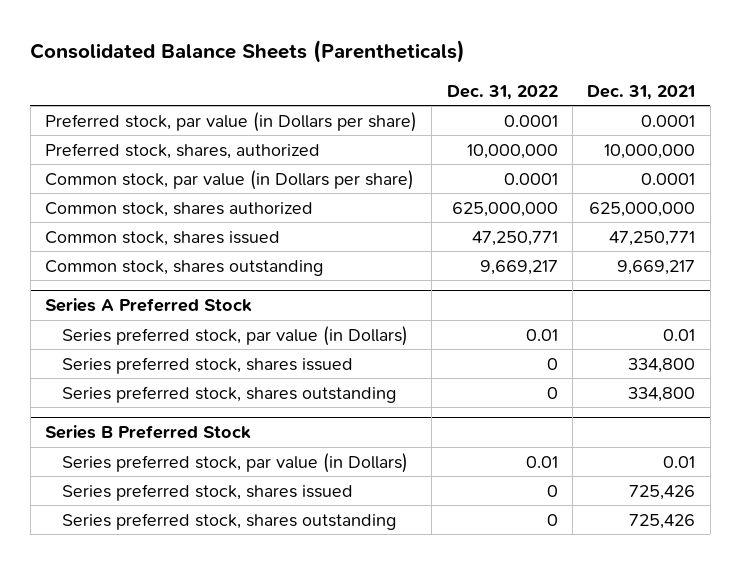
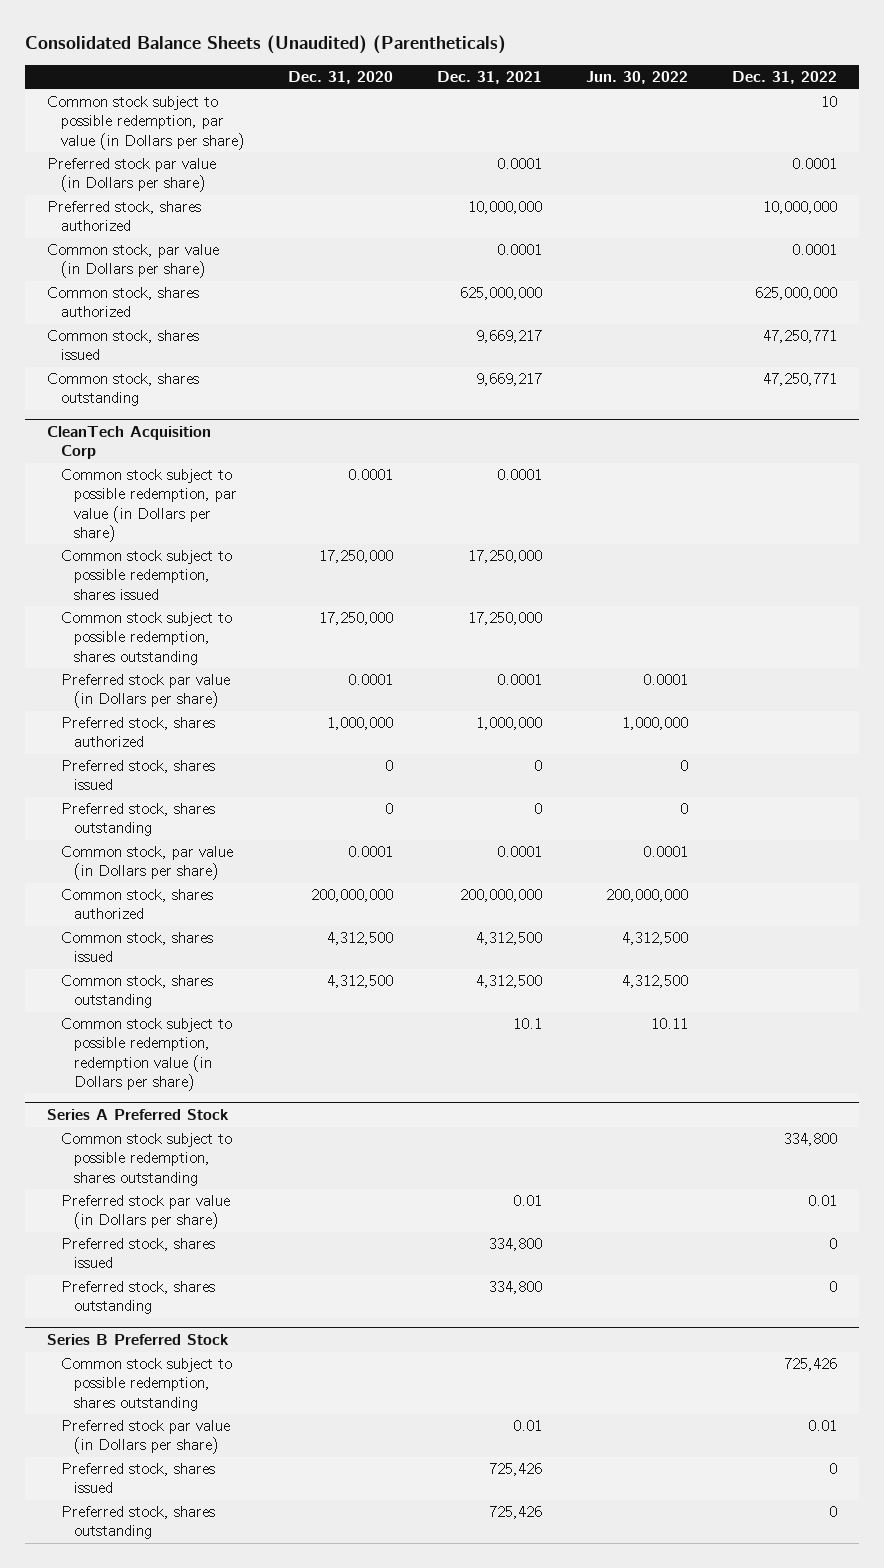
- Consolidated Balance Sheets (Parentheticals)
+ Consolidated Balance Sheets (Unaudited) (Parentheticals)
- | Dec. 31, 2022 | Dec. 31, 2021
+ | Dec. 31, 2020 | Dec. 31, 2021 | Jun. 30, 2022 | Dec. 31, 2022
- Preferred stock, par value (in Dollars per share) | 0.0001 | 0.0001
- Preferred stock, shares, authorized | 10,000,000 | 10,000,000
+ Common stock subject to possible redemption, par value (in Dollars per share) | | | | 10
+ Preferred stock par value (in Dollars per share) | | 0.0001 | | 0.0001
+ Preferred stock, shares authorized | | 10,000,000 | | 10,000,000
- Common stock, shares issued | 47,250,771 | 47,250,771
- Common stock, shares outstanding | 9,669,217 | 9,669,217
+ Common stock, shares issued | | 9,669,217 | | 47,250,771
+ Common stock, shares outstanding | | 9,669,217 | | 47,250,771
+ CleanTech Acquisition Corp
+ Common stock subject to possible redemption, par value (in Dollars per share) | 0.0001 | 0.0001 | |
+ Common stock subject to possible redemption, shares issued | 17,250,000 | 17,250,000 | |
+ Common stock subject to possible redemption, shares outstanding | 17,250,000 | 17,250,000 | |
+ Preferred stock par value (in Dollars per share) | 0.0001 | 0.0001 | 0.0001 |
+ Preferred stock, shares authorized | 1,000,000 | 1,000,000 | 1,000,000 |
+ Preferred stock, shares issued | 0 | 0 | 0 |
+ Preferred stock, shares outstanding | 0 | 0 | 0 |
+ Common stock, par value (in Dollars per share) | 0.0001 | 0.0001 | 0.0001 |
+ Common stock, shares authorized | 200,000,000 | 200,000,000 | 200,000,000 |
+ Common stock, shares issued | 4,312,500 | 4,312,500 | 4,312,500 |
+ Common stock, shares outstanding | 4,312,500 | 4,312,500 | 4,312,500 |
+ Common stock subject to possible redemption, redemption value (in Dollars per share) | | 10.1 | 10.11 |
@ Series A Preferred Stock
- Series preferred stock, par value (in Dollars) | 0.01 | 0.01
- Series preferred stock, shares issued | 0 | 334,800
- Series preferred stock, shares outstanding | 0 | 334,800
+ Common stock subject to possible redemption, shares outstanding | | | | 334,800
+ Preferred stock par value (in Dollars per share) | | 0.01 | | 0.01
+ Preferred stock, shares issued | | 334,800 | | 0
+ Preferred stock, shares outstanding | | 334,800 | | 0
@ Series B Preferred Stock
- Series preferred stock, par value (in Dollars) | 0.01 | 0.01
- Series preferred stock, shares issued | 0 | 725,426
- Series preferred stock, shares outstanding | 0 | 725,426
+ Common stock subject to possible redemption, shares outstanding | | | | 725,426
+ Preferred stock par value (in Dollars per share) | | 0.01 | | 0.01
+ Preferred stock, shares issued | | 725,426 | | 0
+ Preferred stock, shares outstanding | | 725,426 | | 0

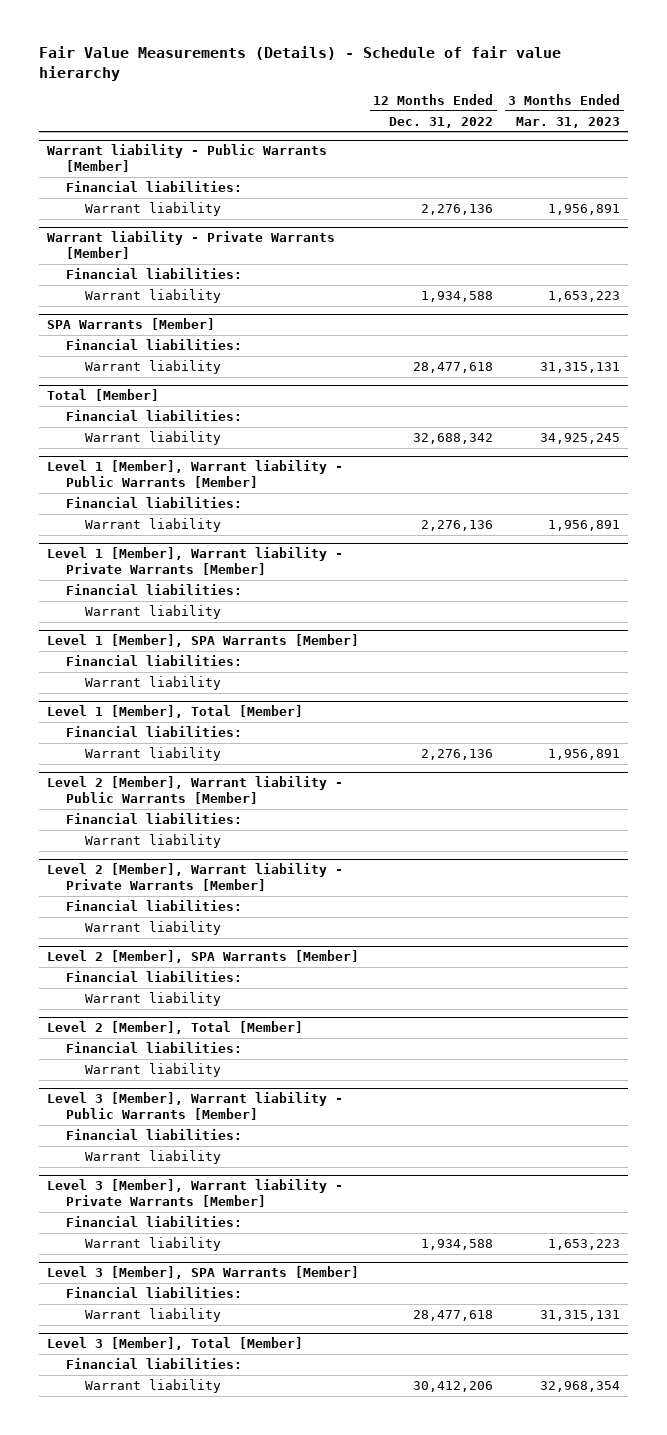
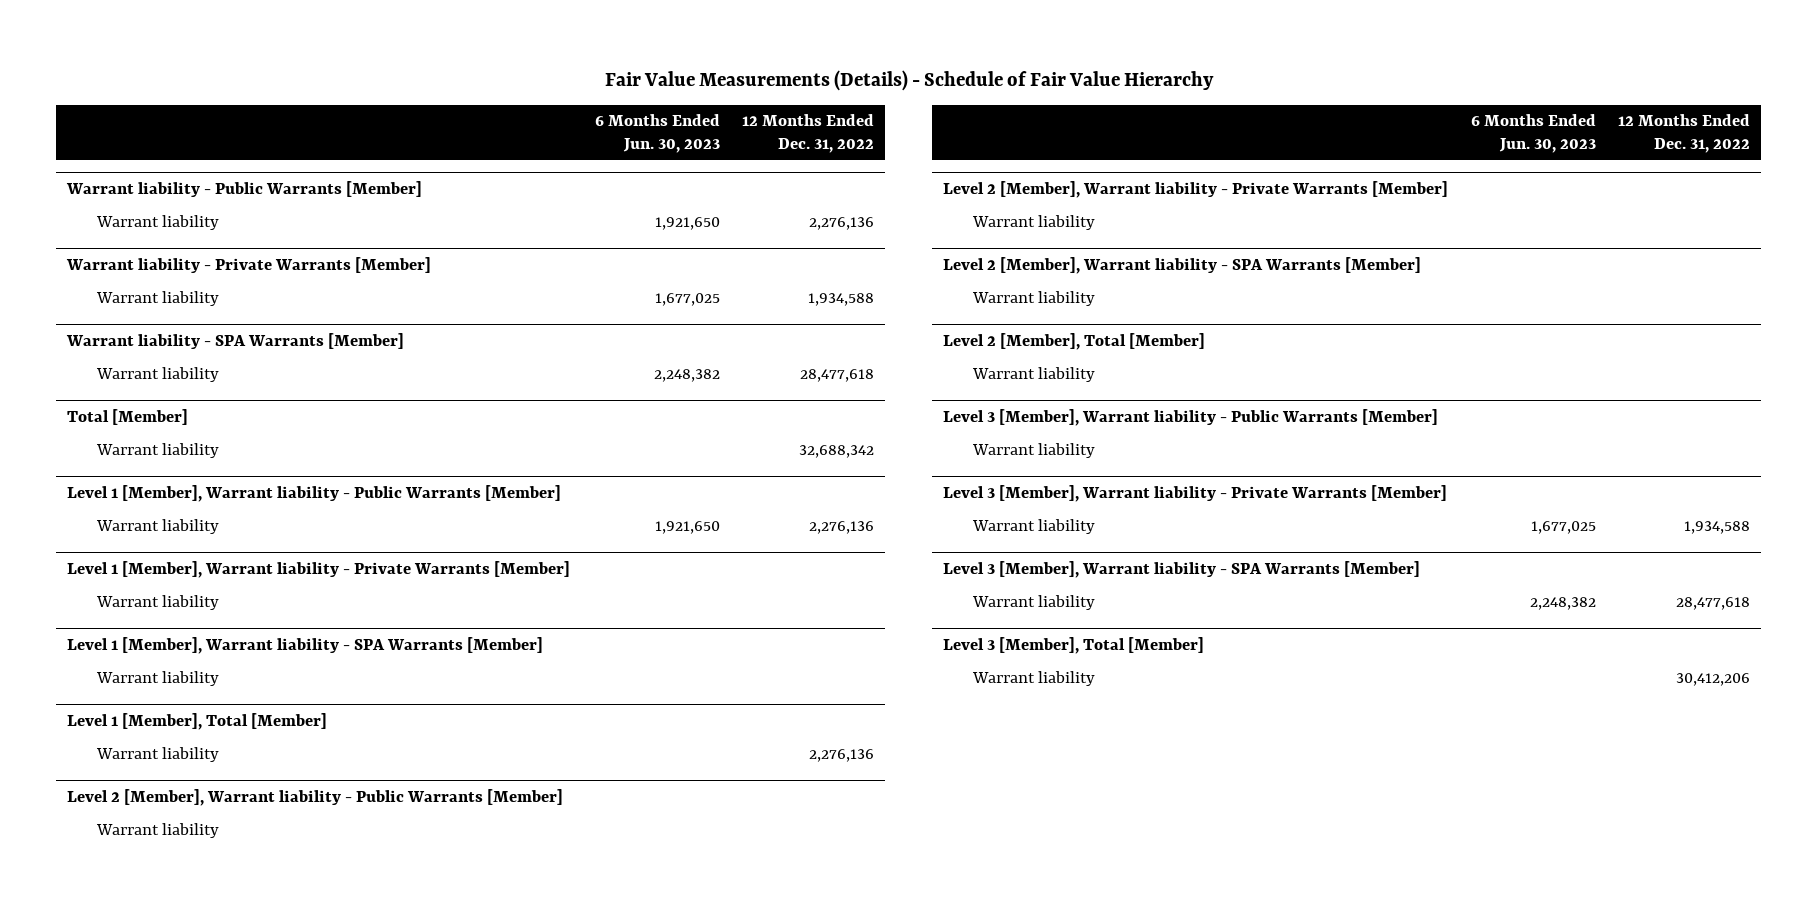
- Fair Value Measurements (Details) - Schedule of fair value hierarchy
+ Fair Value Measurements (Details) - Schedule of Fair Value Hierarchy
- | 12 Months Ended Dec. 31, 2022 | 3 Months Ended Mar. 31, 2023
+ | 6 Months Ended Jun. 30, 2023 | 12 Months Ended Dec. 31, 2022
@ Warrant liability - Public Warrants [Member]
- Financial liabilities:
@ Warrant liability - Private Warrants [Member]
- Financial liabilities:
- SPA Warrants [Member]
- Financial liabilities:
+ Warrant liability - SPA Warrants [Member]
@ Total [Member]
- Financial liabilities:
@ Level 1 [Member], Warrant liability - Public Warrants [Member]
- Financial liabilities:
@ Level 1 [Member], Warrant liability - Private Warrants [Member]
- Financial liabilities:
- Level 1 [Member], SPA Warrants [Member]
- Financial liabilities:
+ Level 1 [Member], Warrant liability - SPA Warrants [Member]
@ Level 1 [Member], Total [Member]
- Financial liabilities:
@ Level 2 [Member], Warrant liability - Public Warrants [Member]
- Financial liabilities:
@ Level 2 [Member], Warrant liability - Private Warrants [Member]
- Financial liabilities:
- Level 2 [Member], SPA Warrants [Member]
- Financial liabilities:
+ Level 2 [Member], Warrant liability - SPA Warrants [Member]
@ Level 2 [Member], Total [Member]
- Financial liabilities:
@ Level 3 [Member], Warrant liability - Public Warrants [Member]
- Financial liabilities:
@ Level 3 [Member], Warrant liability - Private Warrants [Member]
- Financial liabilities:
- Level 3 [Member], SPA Warrants [Member]
- Financial liabilities:
+ Level 3 [Member], Warrant liability - SPA Warrants [Member]
@ Level 3 [Member], Total [Member]
- Financial liabilities:

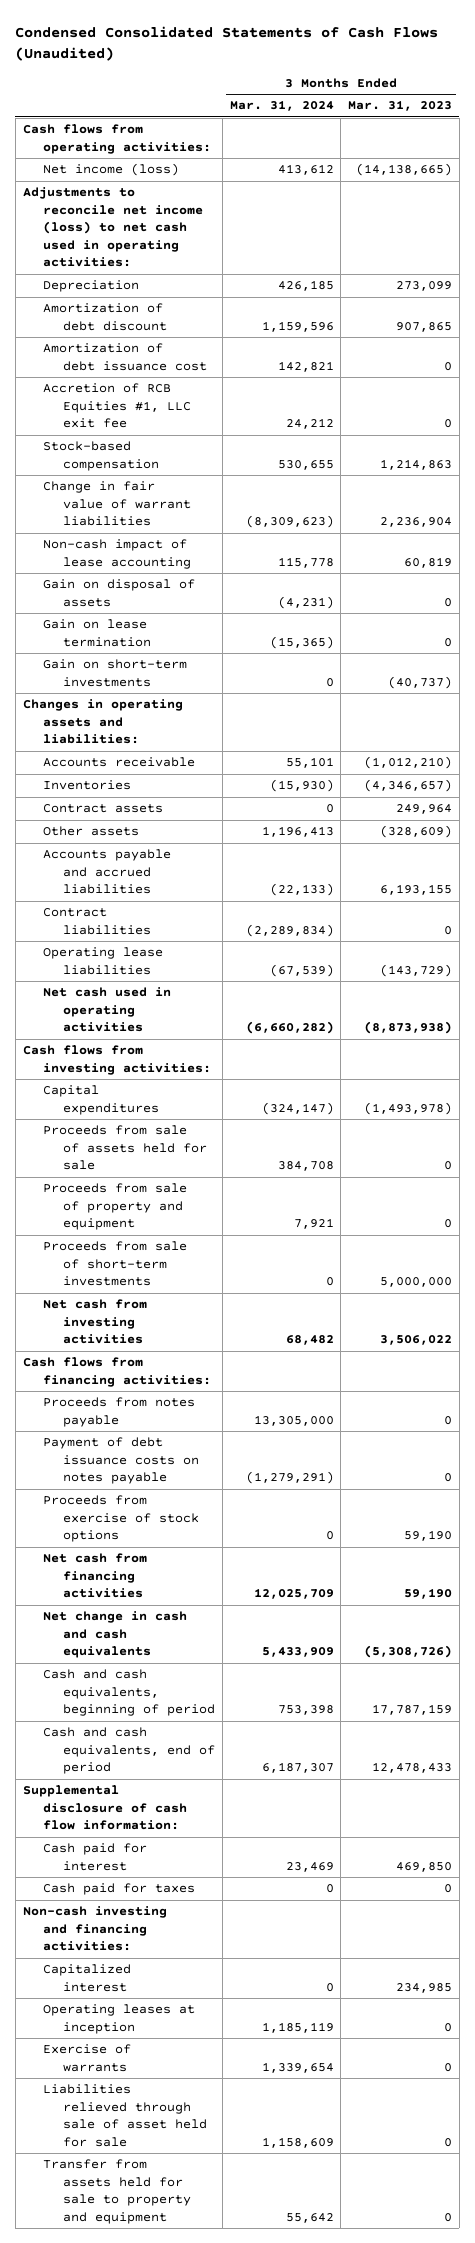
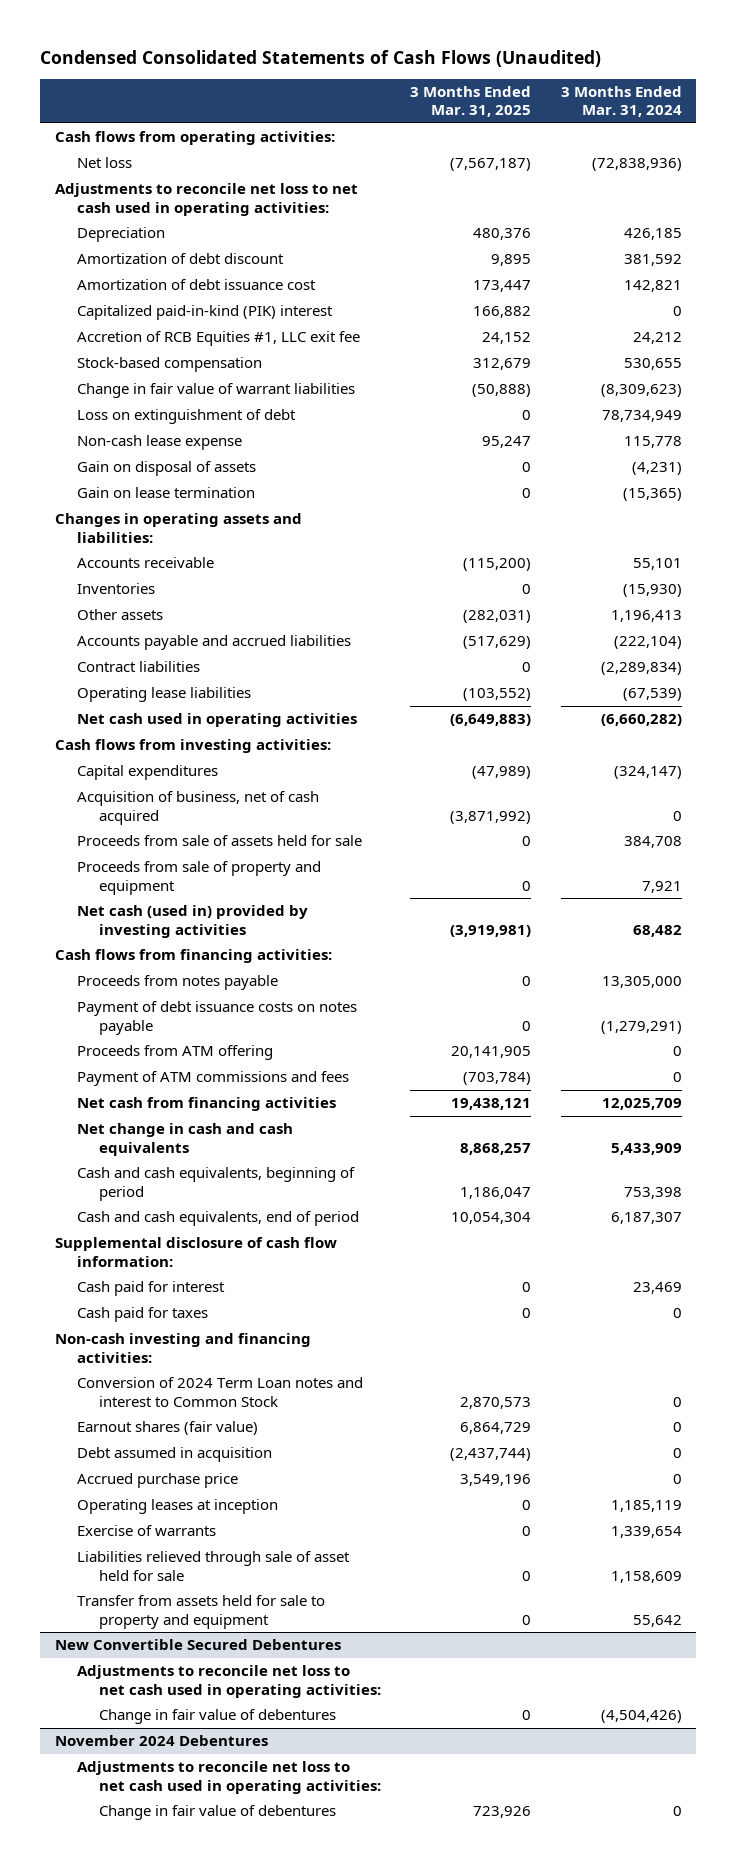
- | 3 Months Ended Mar. 31, 2024 | 3 Months Ended Mar. 31, 2023
+ | 3 Months Ended Mar. 31, 2025 | 3 Months Ended Mar. 31, 2024
- Net income (loss) | 413,612 | (14,138,665)
- Adjustments to reconcile net income (loss) to net cash used in operating activities:
+ Net loss | (7,567,187) | (72,838,936)
+ Adjustments to reconcile net loss to net cash used in operating activities:
- Amortization of debt discount | 1,159,596 | 907,865
+ Amortization of debt discount | 9,895 | 381,592
+ Capitalized paid-in-kind (PIK) interest | 166,882 | 0
- Non-cash impact of lease accounting | 115,778 | 60,819
+ Loss on extinguishment of debt | 0 | 78,734,949
+ Non-cash lease expense | 95,247 | 115,778
- Gain on short-term investments | 0 | (40,737)
- Contract assets | 0 | 249,964
- Accounts payable and accrued liabilities | (22,133) | 6,193,155
+ Accounts payable and accrued liabilities | (517,629) | (222,104)
+ Acquisition of business, net of cash acquired | (3,871,992) | 0
- Proceeds from sale of short-term investments | 0 | 5,000,000
- Net cash from investing activities | 68,482 | 3,506,022
+ Net cash (used in) provided by investing activities | (3,919,981) | 68,482
- Proceeds from exercise of stock options | 0 | 59,190
+ Proceeds from ATM offering | 20,141,905 | 0
+ Payment of ATM commissions and fees | (703,784) | 0
- Capitalized interest | 0 | 234,985
+ Conversion of 2024 Term Loan notes and interest to Common Stock | 2,870,573 | 0
+ Earnout shares (fair value) | 6,864,729 | 0
+ Debt assumed in acquisition | (2,437,744) | 0
+ Accrued purchase price | 3,549,196 | 0
+ New Convertible Secured Debentures
+ Adjustments to reconcile net loss to net cash used in operating activities:
+ Change in fair value of debentures | 0 | (4,504,426)
+ November 2024 Debentures
+ Adjustments to reconcile net loss to net cash used in operating activities:
+ Change in fair value of debentures | 723,926 | 0

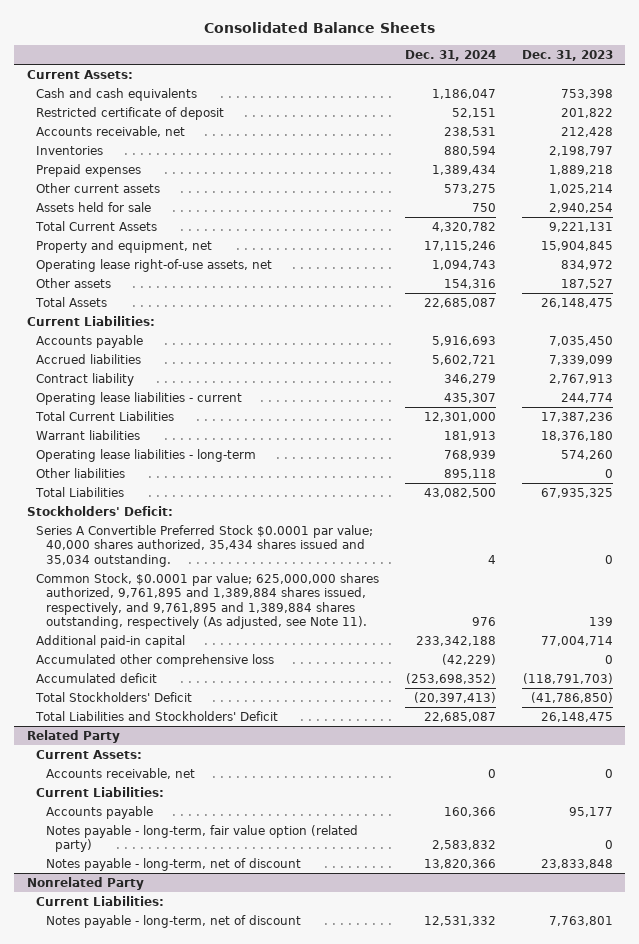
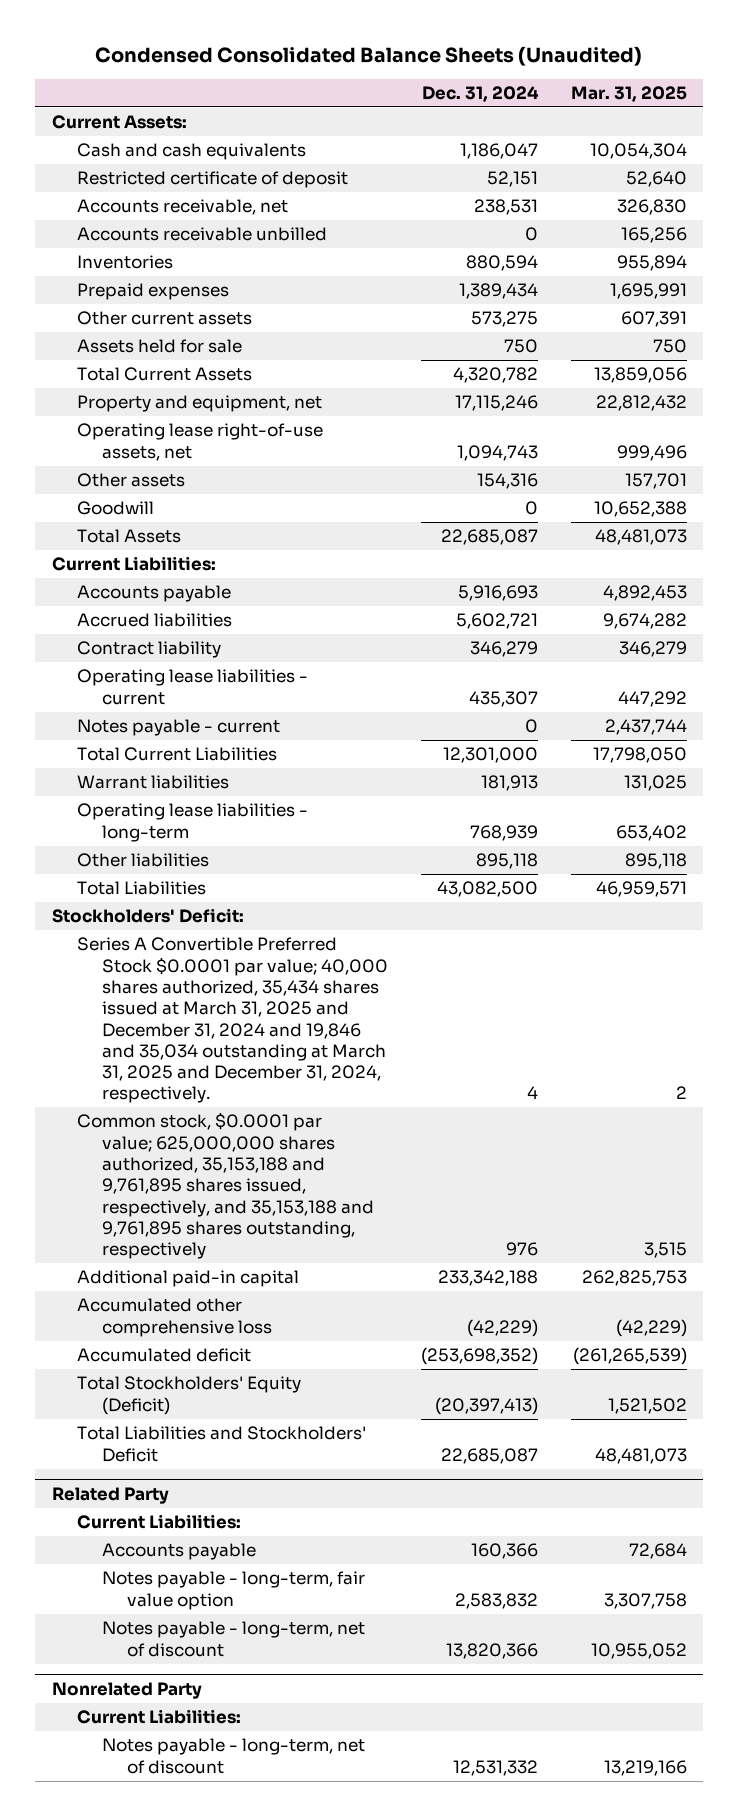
- Consolidated Balance Sheets
+ Condensed Consolidated Balance Sheets (Unaudited)
- | Dec. 31, 2024 | Dec. 31, 2023
+ | Dec. 31, 2024 | Mar. 31, 2025
+ Accounts receivable unbilled | 0 | 165,256
+ Goodwill | 0 | 10,652,388
+ Notes payable - current | 0 | 2,437,744
- Series A Convertible Preferred Stock $0.0001 par value; 40,000 shares authorized, 35,434 shares issued and 35,034 outstanding. | 4 | 0
- Common Stock, $0.0001 par value; 625,000,000 shares authorized, 9,761,895 and 1,389,884 shares issued, respectively, and 9,761,895 and 1,389,884 shares outstanding, respectively (As adjusted, see Note 11). | 976 | 139
+ Series A Convertible Preferred Stock $0.0001 par value; 40,000 shares authorized, 35,434 shares issued at March 31, 2025 and December 31, 2024 and 19,846 and 35,034 outstanding at March 31, 2025 and December 31, 2024, respectively. | 4 | 2
+ Common stock, $0.0001 par value; 625,000,000 shares authorized, 35,153,188 and 9,761,895 shares issued, respectively, and 35,153,188 and 9,761,895 shares outstanding, respectively | 976 | 3,515
- Total Stockholders' Deficit | (20,397,413) | (41,786,850)
+ Total Stockholders' Equity (Deficit) | (20,397,413) | 1,521,502
@ Related Party
- Current Assets:
- Accounts receivable, net | 0 | 0
- Notes payable - long-term, fair value option (related party) | 2,583,832 | 0
+ Notes payable - long-term, fair value option | 2,583,832 | 3,307,758

